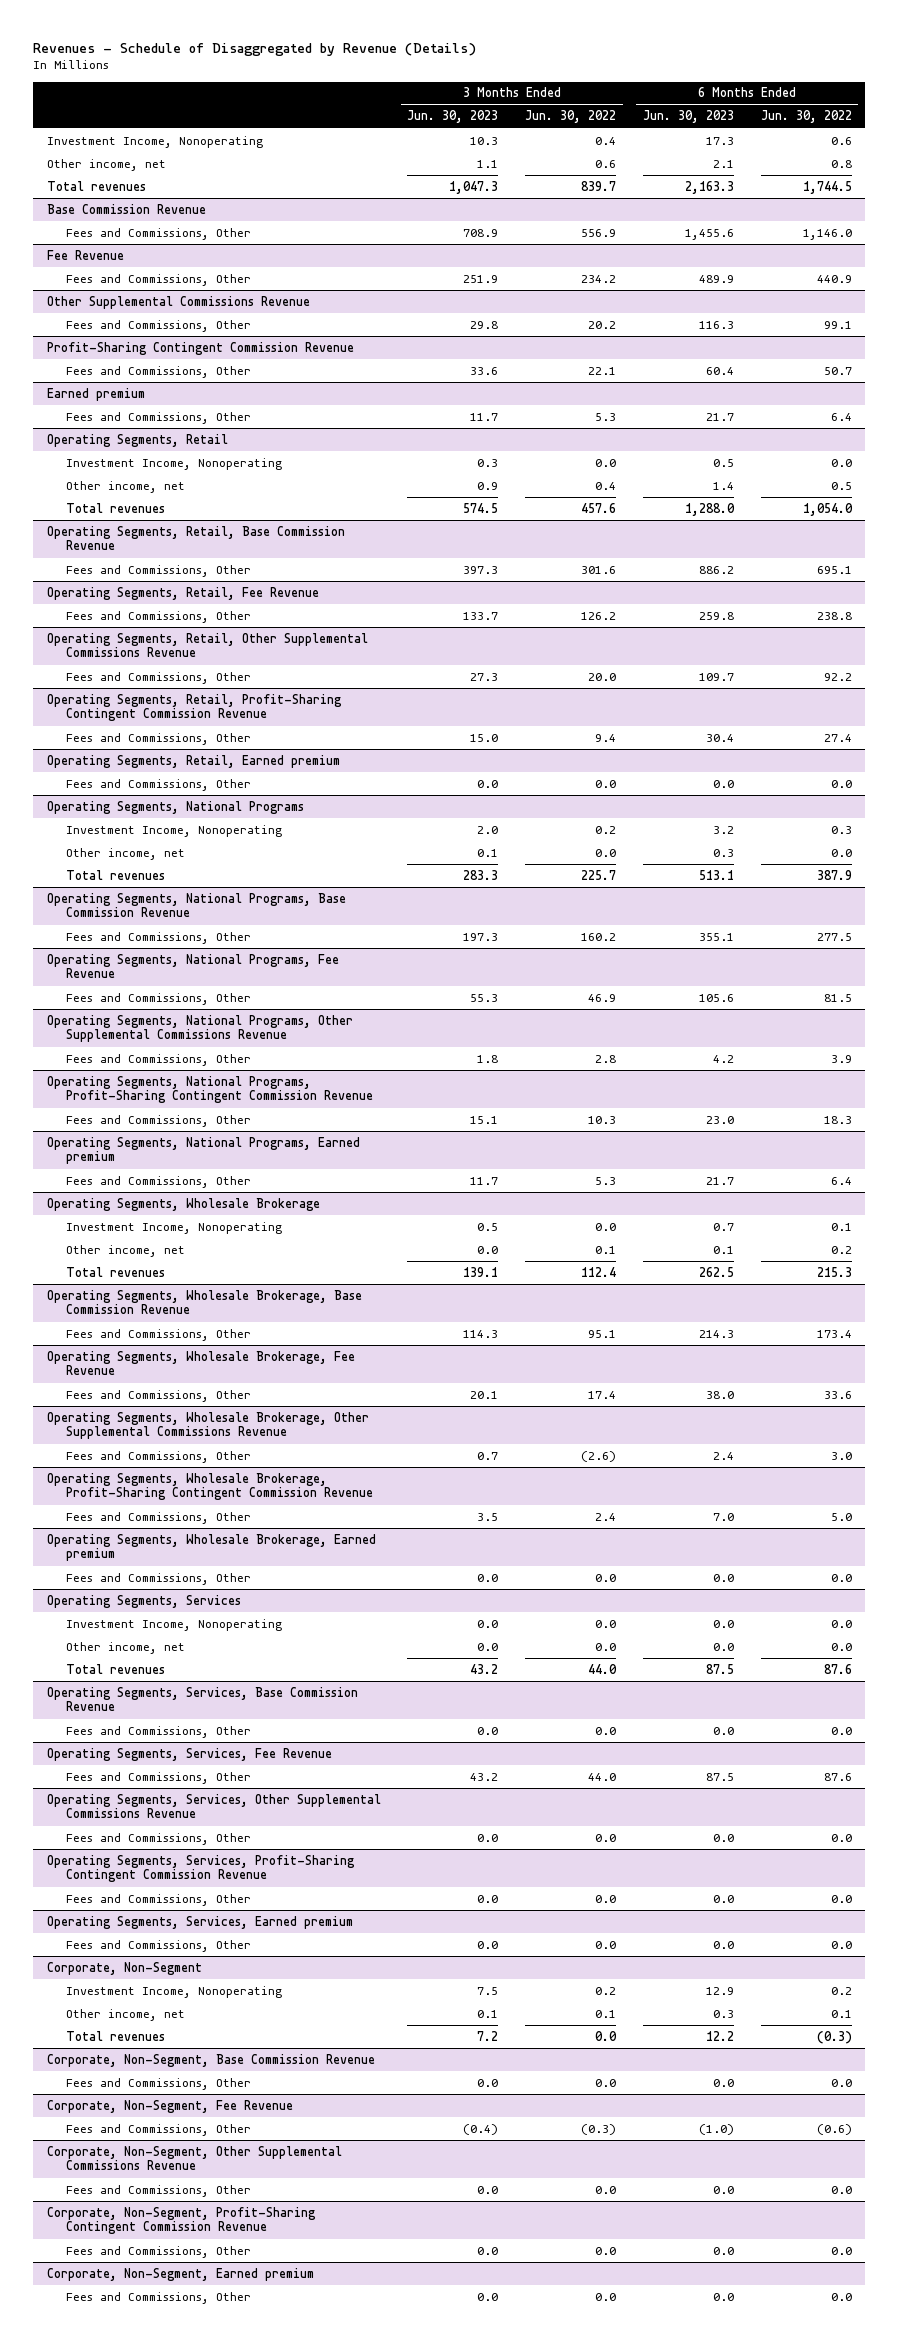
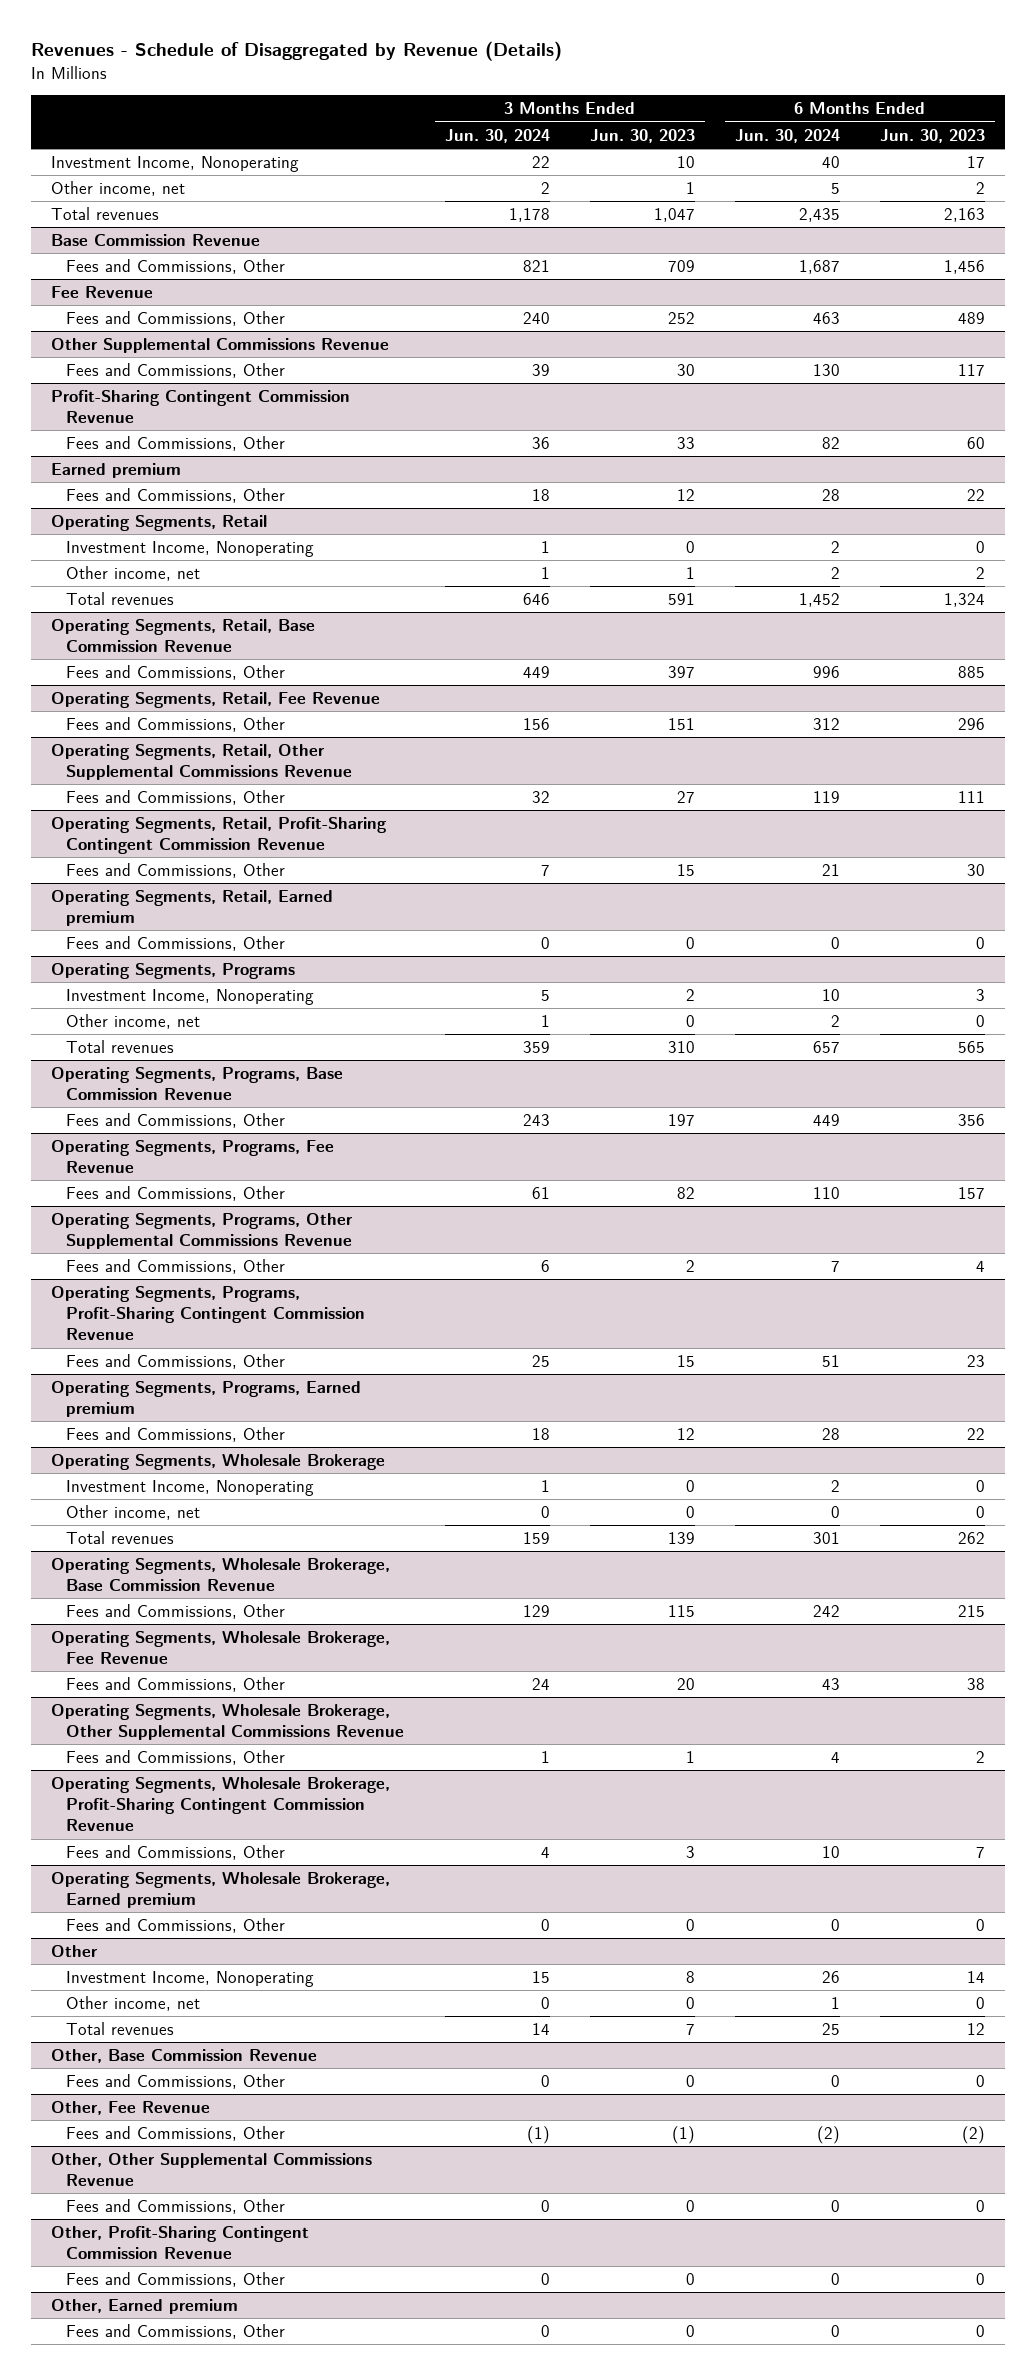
- | 3 Months Ended Jun. 30, 2023 | 3 Months Ended Jun. 30, 2022 | 6 Months Ended Jun. 30, 2023 | 6 Months Ended Jun. 30, 2022
+ | 3 Months Ended Jun. 30, 2024 | 3 Months Ended Jun. 30, 2023 | 6 Months Ended Jun. 30, 2024 | 6 Months Ended Jun. 30, 2023
- Investment Income, Nonoperating | 10.3 | 0.4 | 17.3 | 0.6
- Other income, net | 1.1 | 0.6 | 2.1 | 0.8
- Total revenues | 1,047.3 | 839.7 | 2,163.3 | 1,744.5
+ Investment Income, Nonoperating | 22 | 10 | 40 | 17
+ Other income, net | 2 | 1 | 5 | 2
+ Total revenues | 1,178 | 1,047 | 2,435 | 2,163
@ Base Commission Revenue
- Fees and Commissions, Other | 708.9 | 556.9 | 1,455.6 | 1,146.0
+ Fees and Commissions, Other | 821 | 709 | 1,687 | 1,456
@ Fee Revenue
- Fees and Commissions, Other | 251.9 | 234.2 | 489.9 | 440.9
+ Fees and Commissions, Other | 240 | 252 | 463 | 489
@ Other Supplemental Commissions Revenue
- Fees and Commissions, Other | 29.8 | 20.2 | 116.3 | 99.1
+ Fees and Commissions, Other | 39 | 30 | 130 | 117
@ Profit-Sharing Contingent Commission Revenue
- Fees and Commissions, Other | 33.6 | 22.1 | 60.4 | 50.7
+ Fees and Commissions, Other | 36 | 33 | 82 | 60
@ Earned premium
- Fees and Commissions, Other | 11.7 | 5.3 | 21.7 | 6.4
+ Fees and Commissions, Other | 18 | 12 | 28 | 22
@ Operating Segments, Retail
- Investment Income, Nonoperating | 0.3 | 0.0 | 0.5 | 0.0
- Other income, net | 0.9 | 0.4 | 1.4 | 0.5
- Total revenues | 574.5 | 457.6 | 1,288.0 | 1,054.0
+ Investment Income, Nonoperating | 1 | 0 | 2 | 0
+ Other income, net | 1 | 1 | 2 | 2
+ Total revenues | 646 | 591 | 1,452 | 1,324
@ Operating Segments, Retail, Base Commission Revenue
- Fees and Commissions, Other | 397.3 | 301.6 | 886.2 | 695.1
+ Fees and Commissions, Other | 449 | 397 | 996 | 885
@ Operating Segments, Retail, Fee Revenue
- Fees and Commissions, Other | 133.7 | 126.2 | 259.8 | 238.8
+ Fees and Commissions, Other | 156 | 151 | 312 | 296
@ Operating Segments, Retail, Other Supplemental Commissions Revenue
- Fees and Commissions, Other | 27.3 | 20.0 | 109.7 | 92.2
+ Fees and Commissions, Other | 32 | 27 | 119 | 111
@ Operating Segments, Retail, Profit-Sharing Contingent Commission Revenue
- Fees and Commissions, Other | 15.0 | 9.4 | 30.4 | 27.4
+ Fees and Commissions, Other | 7 | 15 | 21 | 30
@ Operating Segments, Retail, Earned premium
- Fees and Commissions, Other | 0.0 | 0.0 | 0.0 | 0.0
- Operating Segments, National Programs
- Investment Income, Nonoperating | 2.0 | 0.2 | 3.2 | 0.3
- Other income, net | 0.1 | 0.0 | 0.3 | 0.0
- Total revenues | 283.3 | 225.7 | 513.1 | 387.9
- Operating Segments, National Programs, Base Commission Revenue
- Fees and Commissions, Other | 197.3 | 160.2 | 355.1 | 277.5
- Operating Segments, National Programs, Fee Revenue
- Fees and Commissions, Other | 55.3 | 46.9 | 105.6 | 81.5
- Operating Segments, National Programs, Other Supplemental Commissions Revenue
- Fees and Commissions, Other | 1.8 | 2.8 | 4.2 | 3.9
- Operating Segments, National Programs, Profit-Sharing Contingent Commission Revenue
- Fees and Commissions, Other | 15.1 | 10.3 | 23.0 | 18.3
- Operating Segments, National Programs, Earned premium
- Fees and Commissions, Other | 11.7 | 5.3 | 21.7 | 6.4
@ Operating Segments, Retail, Earned premium
+ Fees and Commissions, Other | 0 | 0 | 0 | 0
+ Operating Segments, Programs
+ Investment Income, Nonoperating | 5 | 2 | 10 | 3
+ Other income, net | 1 | 0 | 2 | 0
+ Total revenues | 359 | 310 | 657 | 565
+ Operating Segments, Programs, Base Commission Revenue
+ Fees and Commissions, Other | 243 | 197 | 449 | 356
+ Operating Segments, Programs, Fee Revenue
+ Fees and Commissions, Other | 61 | 82 | 110 | 157
+ Operating Segments, Programs, Other Supplemental Commissions Revenue
+ Fees and Commissions, Other | 6 | 2 | 7 | 4
+ Operating Segments, Programs, Profit-Sharing Contingent Commission Revenue
+ Fees and Commissions, Other | 25 | 15 | 51 | 23
+ Operating Segments, Programs, Earned premium
+ Fees and Commissions, Other | 18 | 12 | 28 | 22
@ Operating Segments, Wholesale Brokerage
- Investment Income, Nonoperating | 0.5 | 0.0 | 0.7 | 0.1
- Other income, net | 0.0 | 0.1 | 0.1 | 0.2
- Total revenues | 139.1 | 112.4 | 262.5 | 215.3
+ Investment Income, Nonoperating | 1 | 0 | 2 | 0
+ Other income, net | 0 | 0 | 0 | 0
+ Total revenues | 159 | 139 | 301 | 262
@ Operating Segments, Wholesale Brokerage, Base Commission Revenue
- Fees and Commissions, Other | 114.3 | 95.1 | 214.3 | 173.4
+ Fees and Commissions, Other | 129 | 115 | 242 | 215
@ Operating Segments, Wholesale Brokerage, Fee Revenue
- Fees and Commissions, Other | 20.1 | 17.4 | 38.0 | 33.6
+ Fees and Commissions, Other | 24 | 20 | 43 | 38
@ Operating Segments, Wholesale Brokerage, Other Supplemental Commissions Revenue
- Fees and Commissions, Other | 0.7 | (2.6) | 2.4 | 3.0
+ Fees and Commissions, Other | 1 | 1 | 4 | 2
@ Operating Segments, Wholesale Brokerage, Profit-Sharing Contingent Commission Revenue
- Fees and Commissions, Other | 3.5 | 2.4 | 7.0 | 5.0
+ Fees and Commissions, Other | 4 | 3 | 10 | 7
@ Operating Segments, Wholesale Brokerage, Earned premium
- Fees and Commissions, Other | 0.0 | 0.0 | 0.0 | 0.0
- Operating Segments, Services
- Investment Income, Nonoperating | 0.0 | 0.0 | 0.0 | 0.0
- Other income, net | 0.0 | 0.0 | 0.0 | 0.0
- Total revenues | 43.2 | 44.0 | 87.5 | 87.6
- Operating Segments, Services, Base Commission Revenue
- Fees and Commissions, Other | 0.0 | 0.0 | 0.0 | 0.0
- Operating Segments, Services, Fee Revenue
- Fees and Commissions, Other | 43.2 | 44.0 | 87.5 | 87.6
- Operating Segments, Services, Other Supplemental Commissions Revenue
- Fees and Commissions, Other | 0.0 | 0.0 | 0.0 | 0.0
- Operating Segments, Services, Profit-Sharing Contingent Commission Revenue
- Fees and Commissions, Other | 0.0 | 0.0 | 0.0 | 0.0
- Operating Segments, Services, Earned premium
- Fees and Commissions, Other | 0.0 | 0.0 | 0.0 | 0.0
- Corporate, Non-Segment
- Investment Income, Nonoperating | 7.5 | 0.2 | 12.9 | 0.2
- Other income, net | 0.1 | 0.1 | 0.3 | 0.1
- Total revenues | 7.2 | 0.0 | 12.2 | (0.3)
- Corporate, Non-Segment, Base Commission Revenue
- Fees and Commissions, Other | 0.0 | 0.0 | 0.0 | 0.0
- Corporate, Non-Segment, Fee Revenue
- Fees and Commissions, Other | (0.4) | (0.3) | (1.0) | (0.6)
- Corporate, Non-Segment, Other Supplemental Commissions Revenue
- Fees and Commissions, Other | 0.0 | 0.0 | 0.0 | 0.0
- Corporate, Non-Segment, Profit-Sharing Contingent Commission Revenue
- Fees and Commissions, Other | 0.0 | 0.0 | 0.0 | 0.0
- Corporate, Non-Segment, Earned premium
- Fees and Commissions, Other | 0.0 | 0.0 | 0.0 | 0.0
@ Operating Segments, Wholesale Brokerage, Earned premium
+ Fees and Commissions, Other | 0 | 0 | 0 | 0
+ Other
+ Investment Income, Nonoperating | 15 | 8 | 26 | 14
+ Other income, net | 0 | 0 | 1 | 0
+ Total revenues | 14 | 7 | 25 | 12
+ Other, Base Commission Revenue
+ Fees and Commissions, Other | 0 | 0 | 0 | 0
+ Other, Fee Revenue
+ Fees and Commissions, Other | (1) | (1) | (2) | (2)
+ Other, Other Supplemental Commissions Revenue
+ Fees and Commissions, Other | 0 | 0 | 0 | 0
+ Other, Profit-Sharing Contingent Commission Revenue
+ Fees and Commissions, Other | 0 | 0 | 0 | 0
+ Other, Earned premium
+ Fees and Commissions, Other | 0 | 0 | 0 | 0

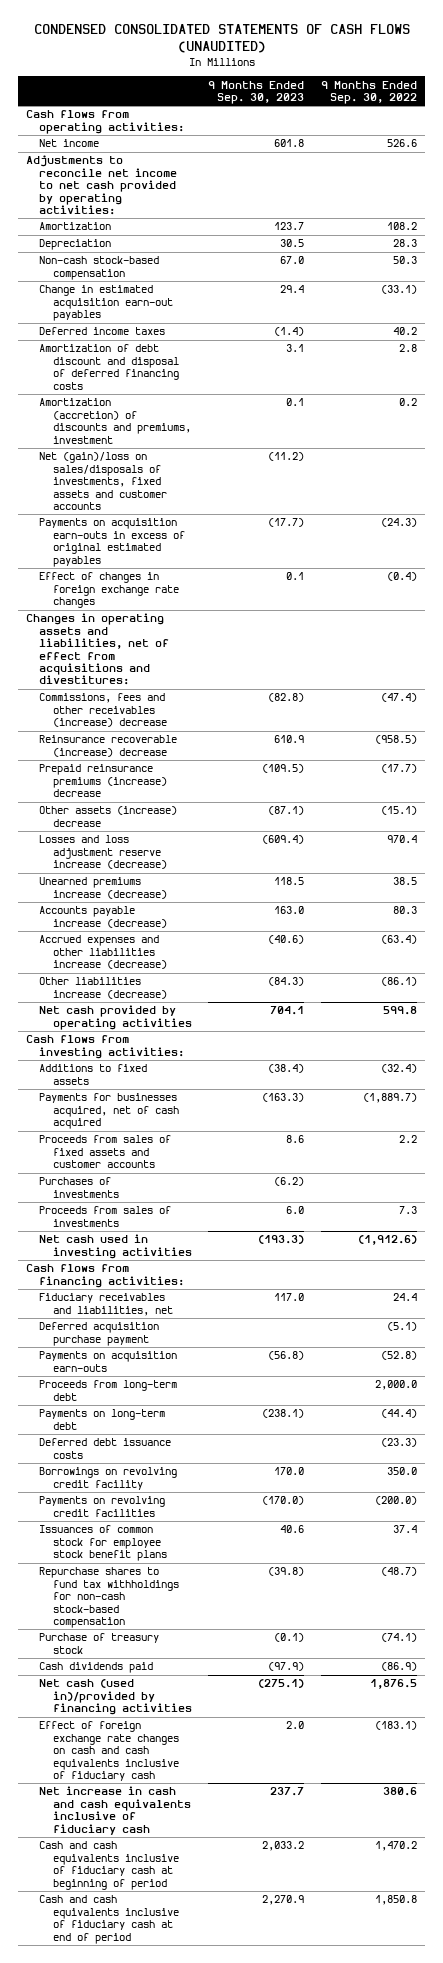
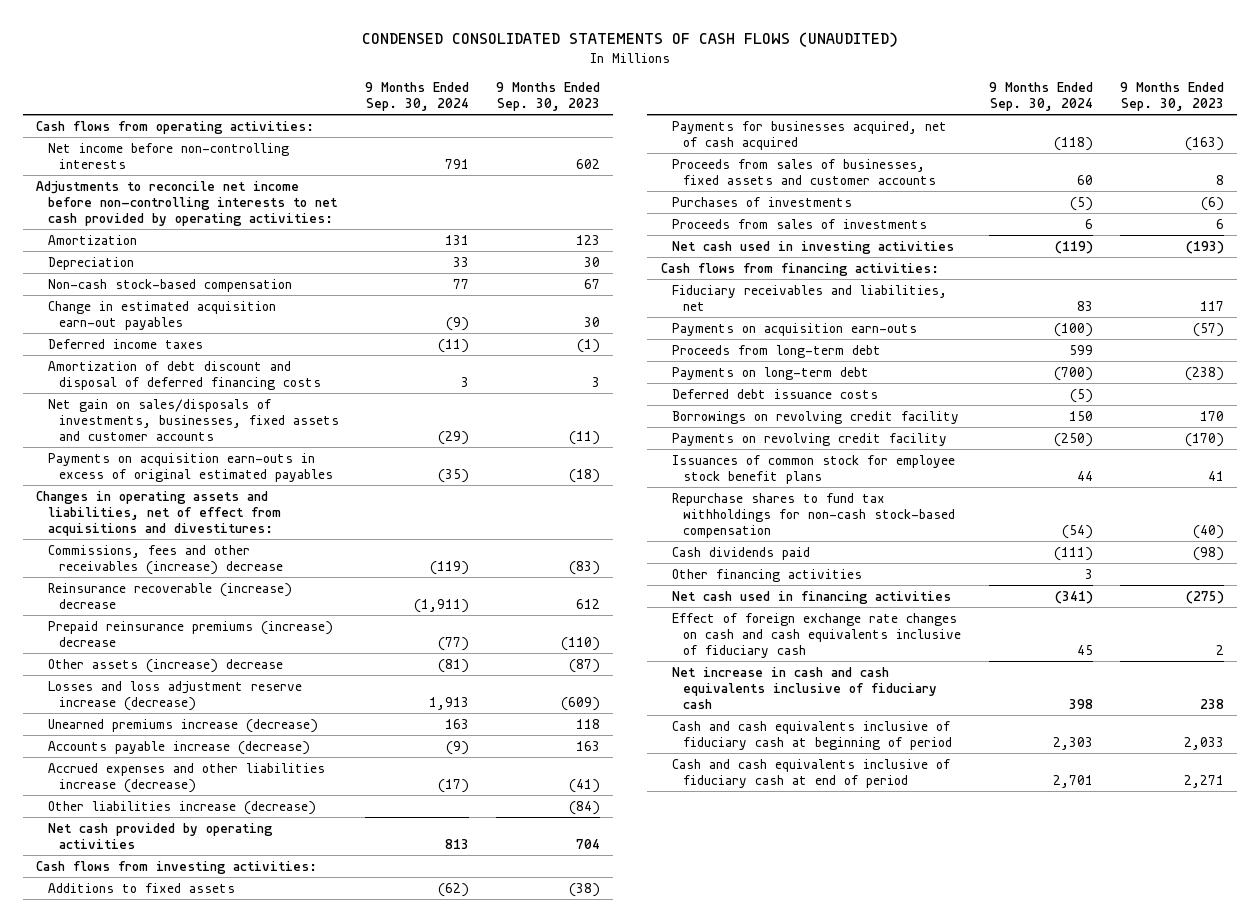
- | 9 Months Ended Sep. 30, 2023 | 9 Months Ended Sep. 30, 2022
+ | 9 Months Ended Sep. 30, 2024 | 9 Months Ended Sep. 30, 2023
- Net income | 601.8 | 526.6
- Adjustments to reconcile net income to net cash provided by operating activities:
- Amortization | 123.7 | 108.2
- Depreciation | 30.5 | 28.3
- Non-cash stock-based compensation | 67.0 | 50.3
- Change in estimated acquisition earn-out payables | 29.4 | (33.1)
- Deferred income taxes | (1.4) | 40.2
- Amortization of debt discount and disposal of deferred financing costs | 3.1 | 2.8
- Amortization (accretion) of discounts and premiums, investment | 0.1 | 0.2
- Net (gain)/loss on sales/disposals of investments, fixed assets and customer accounts | (11.2) |
- Payments on acquisition earn-outs in excess of original estimated payables | (17.7) | (24.3)
- Effect of changes in foreign exchange rate changes | 0.1 | (0.4)
+ Net income before non-controlling interests | 791 | 602
+ Adjustments to reconcile net income before non-controlling interests to net cash provided by operating activities:
+ Amortization | 131 | 123
+ Depreciation | 33 | 30
+ Non-cash stock-based compensation | 77 | 67
+ Change in estimated acquisition earn-out payables | (9) | 30
+ Deferred income taxes | (11) | (1)
+ Amortization of debt discount and disposal of deferred financing costs | 3 | 3
+ Net gain on sales/disposals of investments, businesses, fixed assets and customer accounts | (29) | (11)
+ Payments on acquisition earn-outs in excess of original estimated payables | (35) | (18)
- Commissions, fees and other receivables (increase) decrease | (82.8) | (47.4)
- Reinsurance recoverable (increase) decrease | 610.9 | (958.5)
- Prepaid reinsurance premiums (increase) decrease | (109.5) | (17.7)
- Other assets (increase) decrease | (87.1) | (15.1)
- Losses and loss adjustment reserve increase (decrease) | (609.4) | 970.4
- Unearned premiums increase (decrease) | 118.5 | 38.5
- Accounts payable increase (decrease) | 163.0 | 80.3
- Accrued expenses and other liabilities increase (decrease) | (40.6) | (63.4)
- Other liabilities increase (decrease) | (84.3) | (86.1)
- Net cash provided by operating activities | 704.1 | 599.8
+ Commissions, fees and other receivables (increase) decrease | (119) | (83)
+ Reinsurance recoverable (increase) decrease | (1,911) | 612
+ Prepaid reinsurance premiums (increase) decrease | (77) | (110)
+ Other assets (increase) decrease | (81) | (87)
+ Losses and loss adjustment reserve increase (decrease) | 1,913 | (609)
+ Unearned premiums increase (decrease) | 163 | 118
+ Accounts payable increase (decrease) | (9) | 163
+ Accrued expenses and other liabilities increase (decrease) | (17) | (41)
+ Other liabilities increase (decrease) | | (84)
+ Net cash provided by operating activities | 813 | 704
- Additions to fixed assets | (38.4) | (32.4)
- Payments for businesses acquired, net of cash acquired | (163.3) | (1,889.7)
- Proceeds from sales of fixed assets and customer accounts | 8.6 | 2.2
- Purchases of investments | (6.2) |
- Proceeds from sales of investments | 6.0 | 7.3
- Net cash used in investing activities | (193.3) | (1,912.6)
+ Additions to fixed assets | (62) | (38)
+ Payments for businesses acquired, net of cash acquired | (118) | (163)
+ Proceeds from sales of businesses, fixed assets and customer accounts | 60 | 8
+ Purchases of investments | (5) | (6)
+ Proceeds from sales of investments | 6 | 6
+ Net cash used in investing activities | (119) | (193)
- Fiduciary receivables and liabilities, net | 117.0 | 24.4
- Deferred acquisition purchase payment | | (5.1)
- Payments on acquisition earn-outs | (56.8) | (52.8)
+ Fiduciary receivables and liabilities, net | 83 | 117
+ Payments on acquisition earn-outs | (100) | (57)
- Payments on long-term debt | (238.1) | (44.4)
+ Payments on long-term debt | (700) | (238)
- Borrowings on revolving credit facility | 170.0 | 350.0
- Payments on revolving credit facilities | (170.0) | (200.0)
- Issuances of common stock for employee stock benefit plans | 40.6 | 37.4
- Repurchase shares to fund tax withholdings for non-cash stock-based compensation | (39.8) | (48.7)
- Purchase of treasury stock | (0.1) | (74.1)
- Cash dividends paid | (97.9) | (86.9)
- Net cash (used in)/provided by financing activities | (275.1) | 1,876.5
- Effect of foreign exchange rate changes on cash and cash equivalents inclusive of fiduciary cash | 2.0 | (183.1)
- Net increase in cash and cash equivalents inclusive of fiduciary cash | 237.7 | 380.6
- Cash and cash equivalents inclusive of fiduciary cash at beginning of period | 2,033.2 | 1,470.2
- Cash and cash equivalents inclusive of fiduciary cash at end of period | 2,270.9 | 1,850.8
+ Borrowings on revolving credit facility | 150 | 170
+ Payments on revolving credit facility | (250) | (170)
+ Issuances of common stock for employee stock benefit plans | 44 | 41
+ Repurchase shares to fund tax withholdings for non-cash stock-based compensation | (54) | (40)
+ Cash dividends paid | (111) | (98)
+ Other financing activities | 3 |
+ Net cash used in financing activities | (341) | (275)
+ Effect of foreign exchange rate changes on cash and cash equivalents inclusive of fiduciary cash | 45 | 2
+ Net increase in cash and cash equivalents inclusive of fiduciary cash | 398 | 238
+ Cash and cash equivalents inclusive of fiduciary cash at beginning of period | 2,303 | 2,033
+ Cash and cash equivalents inclusive of fiduciary cash at end of period | 2,701 | 2,271

